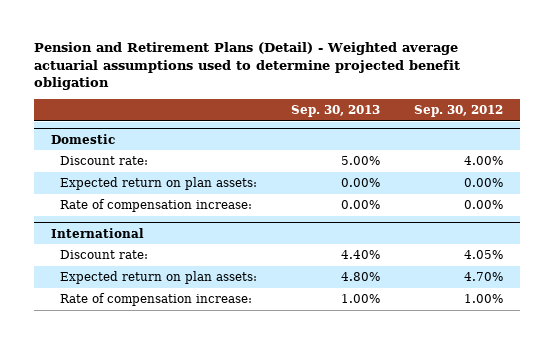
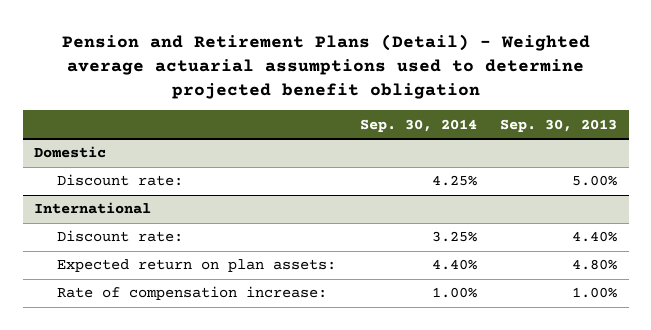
- | Sep. 30, 2013 | Sep. 30, 2012
+ | Sep. 30, 2014 | Sep. 30, 2013
@ Domestic
- Expected return on plan assets: | 0.00% | 0.00%
- Rate of compensation increase: | 0.00% | 0.00%

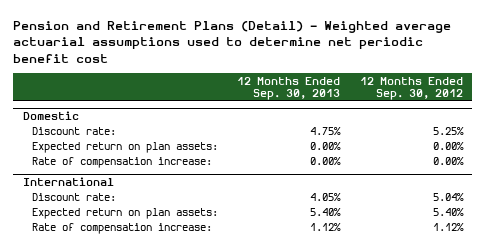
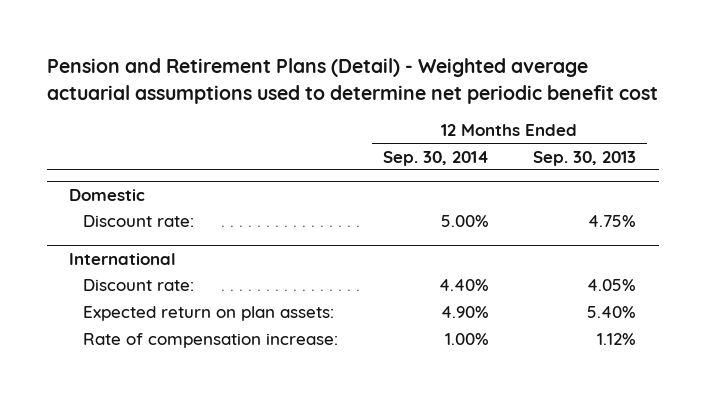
- | 12 Months Ended Sep. 30, 2013 | 12 Months Ended Sep. 30, 2012
+ | 12 Months Ended Sep. 30, 2014 | 12 Months Ended Sep. 30, 2013
@ Domestic
- Expected return on plan assets: | 0.00% | 0.00%
- Rate of compensation increase: | 0.00% | 0.00%

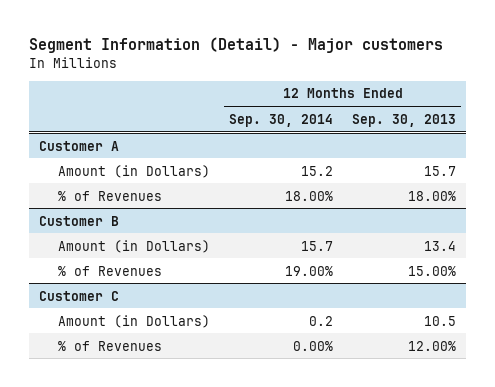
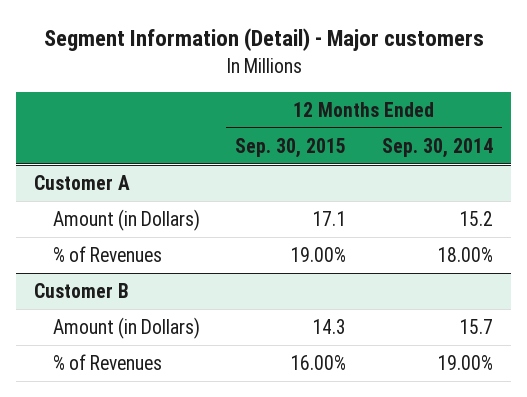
- | 12 Months Ended Sep. 30, 2014 | 12 Months Ended Sep. 30, 2013
+ | 12 Months Ended Sep. 30, 2015 | 12 Months Ended Sep. 30, 2014
- Customer C
- Amount (in Dollars) | 0.2 | 10.5
- % of Revenues | 0.00% | 12.00%

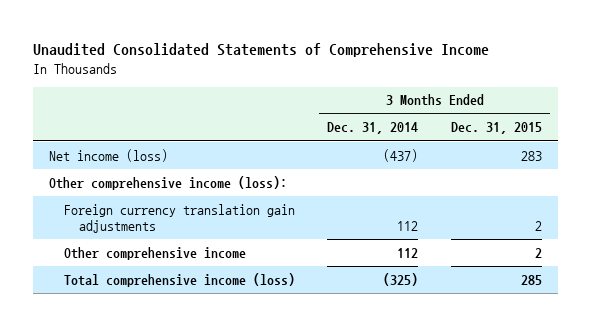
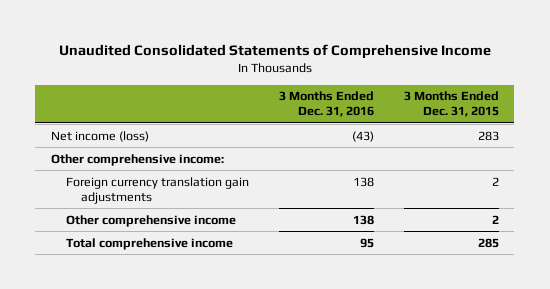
- | 3 Months Ended Dec. 31, 2014 | 3 Months Ended Dec. 31, 2015
+ | 3 Months Ended Dec. 31, 2016 | 3 Months Ended Dec. 31, 2015
- Other comprehensive income (loss):
+ Other comprehensive income:
- Total comprehensive income (loss) | (325) | 285
+ Total comprehensive income | 95 | 285

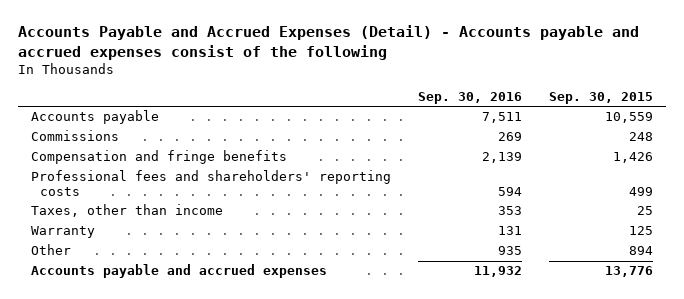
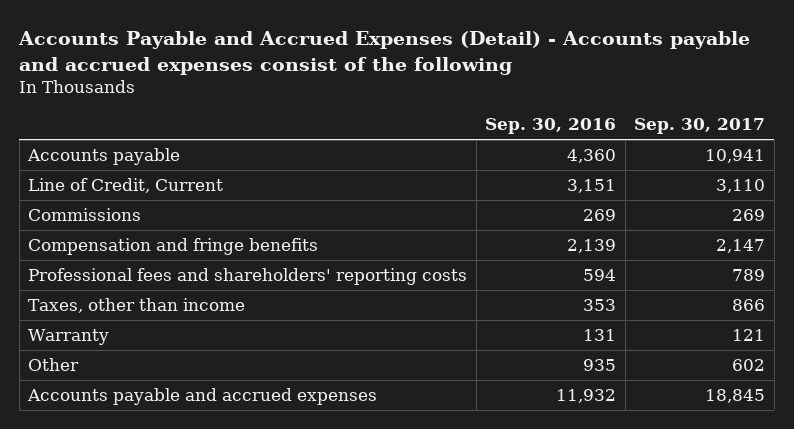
- | Sep. 30, 2016 | Sep. 30, 2015
+ | Sep. 30, 2016 | Sep. 30, 2017
- Accounts payable | 7,511 | 10,559
+ Accounts payable | 4,360 | 10,941
+ Line of Credit, Current | 3,151 | 3,110

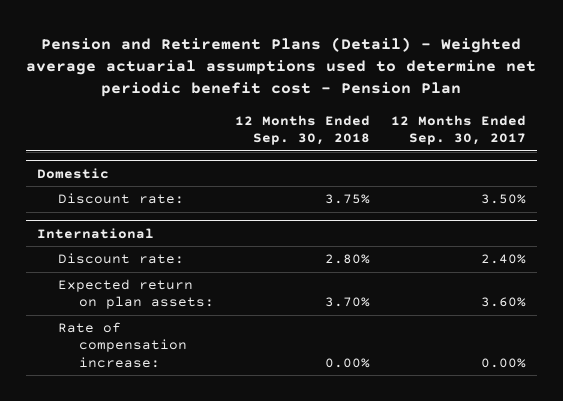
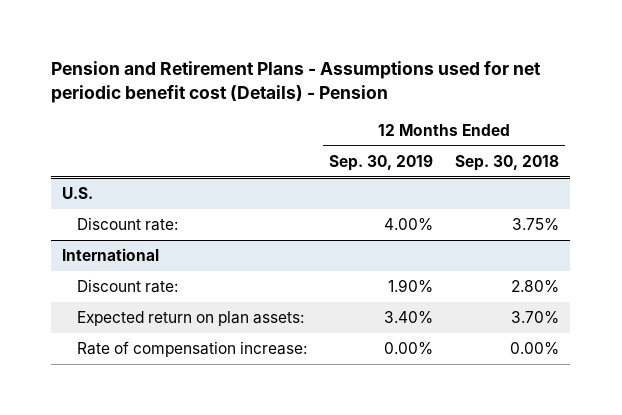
- Pension and Retirement Plans (Detail) - Weighted average actuarial assumptions used to determine net periodic benefit cost - Pension Plan
+ Pension and Retirement Plans - Assumptions used for net periodic benefit cost (Details) - Pension
- | 12 Months Ended Sep. 30, 2018 | 12 Months Ended Sep. 30, 2017
+ | 12 Months Ended Sep. 30, 2019 | 12 Months Ended Sep. 30, 2018
- Domestic
+ U.S.

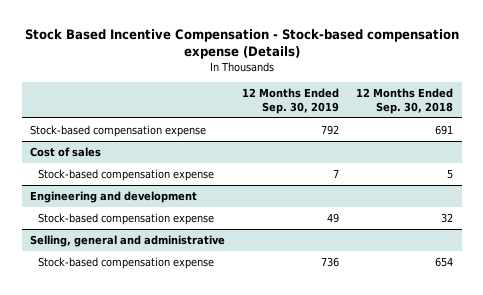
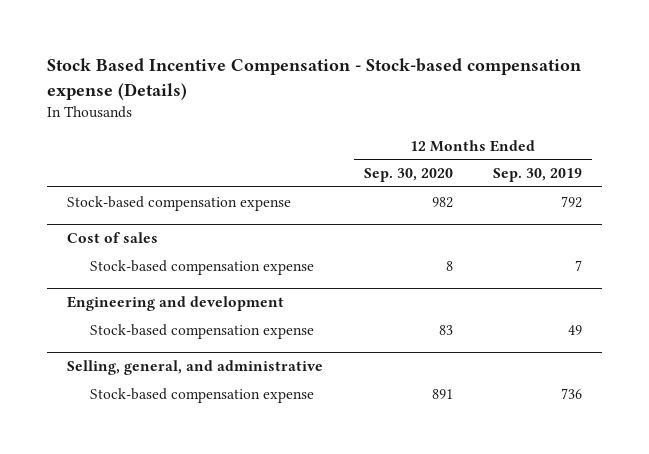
- | 12 Months Ended Sep. 30, 2019 | 12 Months Ended Sep. 30, 2018
+ | 12 Months Ended Sep. 30, 2020 | 12 Months Ended Sep. 30, 2019
- Selling, general and administrative
+ Selling, general, and administrative

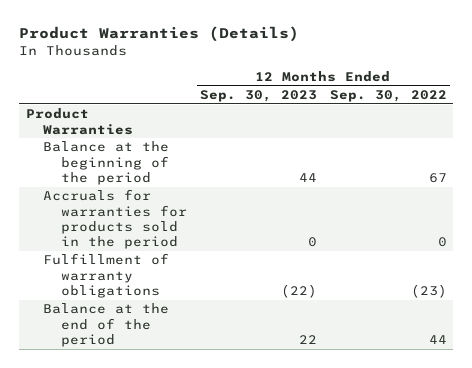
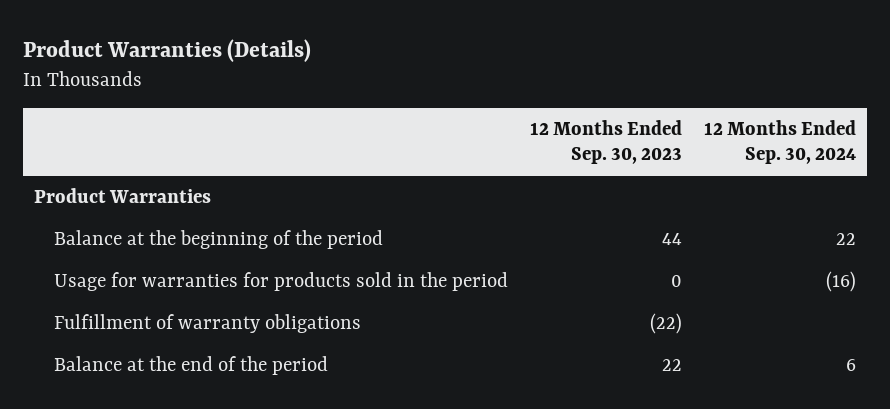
- | 12 Months Ended Sep. 30, 2023 | 12 Months Ended Sep. 30, 2022
+ | 12 Months Ended Sep. 30, 2023 | 12 Months Ended Sep. 30, 2024
- Accruals for warranties for products sold in the period | 0 | 0
+ Usage for warranties for products sold in the period | 0 | (16)

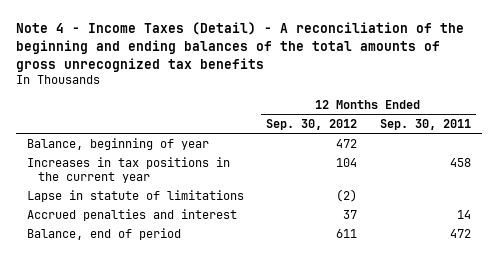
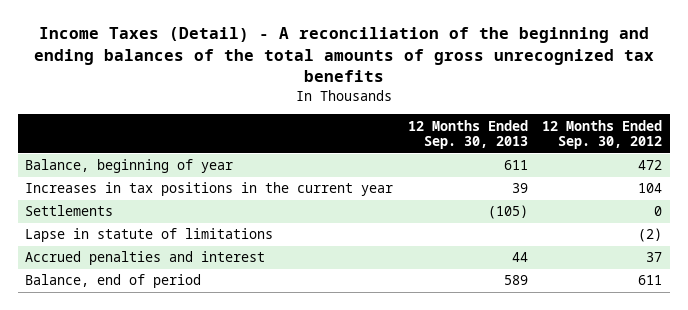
- Note 4 - Income Taxes (Detail) - A reconciliation of the beginning and ending balances of the total amounts of gross unrecognized tax benefits
+ Income Taxes (Detail) - A reconciliation of the beginning and ending balances of the total amounts of gross unrecognized tax benefits
- | 12 Months Ended Sep. 30, 2012 | 12 Months Ended Sep. 30, 2011
+ | 12 Months Ended Sep. 30, 2013 | 12 Months Ended Sep. 30, 2012
+ Settlements | (105) | 0

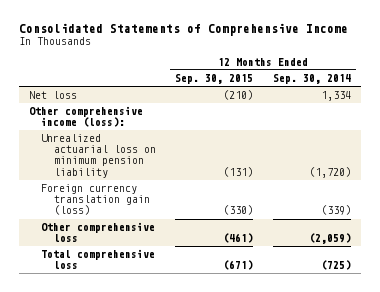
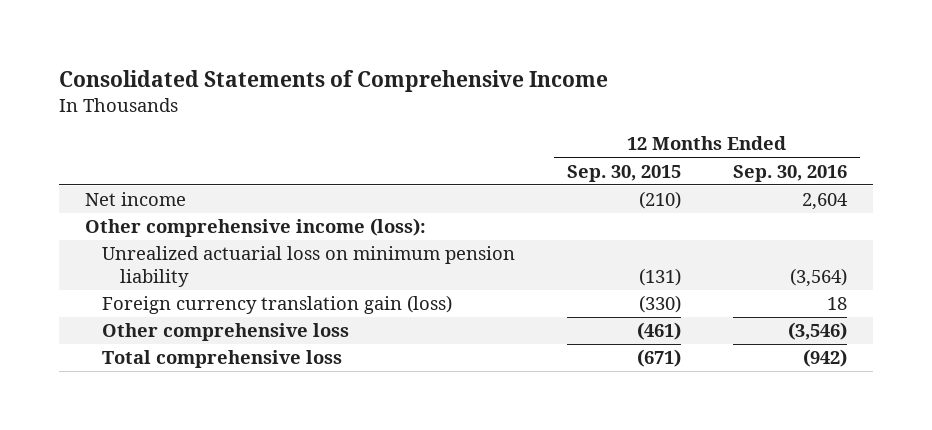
- | 12 Months Ended Sep. 30, 2015 | 12 Months Ended Sep. 30, 2014
+ | 12 Months Ended Sep. 30, 2015 | 12 Months Ended Sep. 30, 2016
- Net loss | (210) | 1,334
+ Net income | (210) | 2,604

